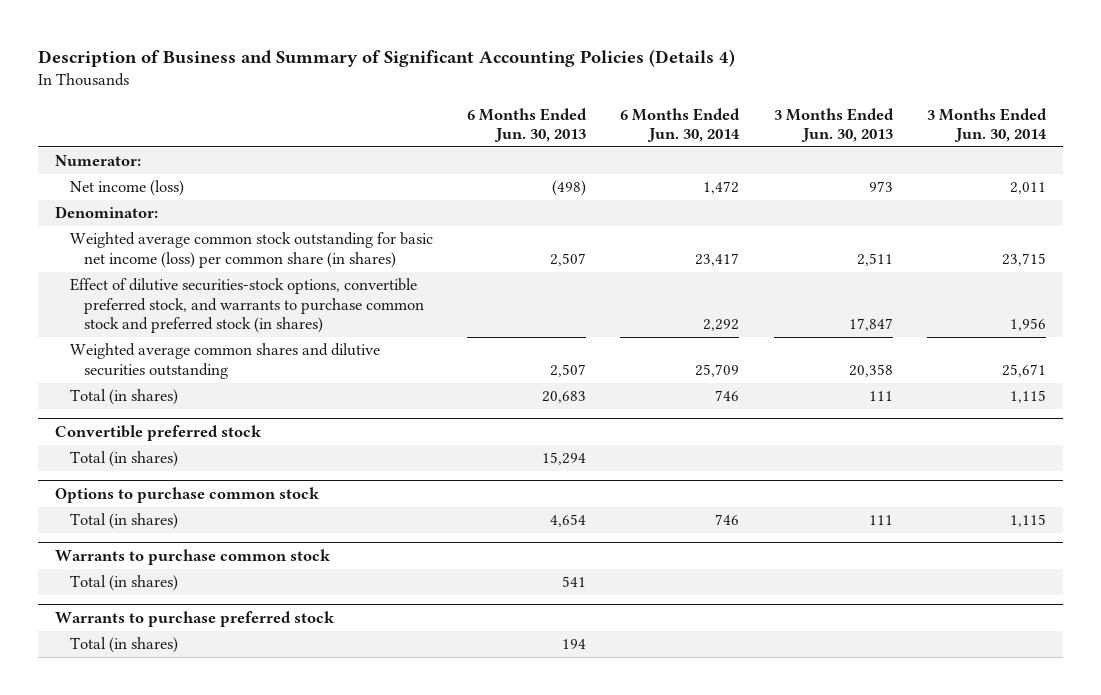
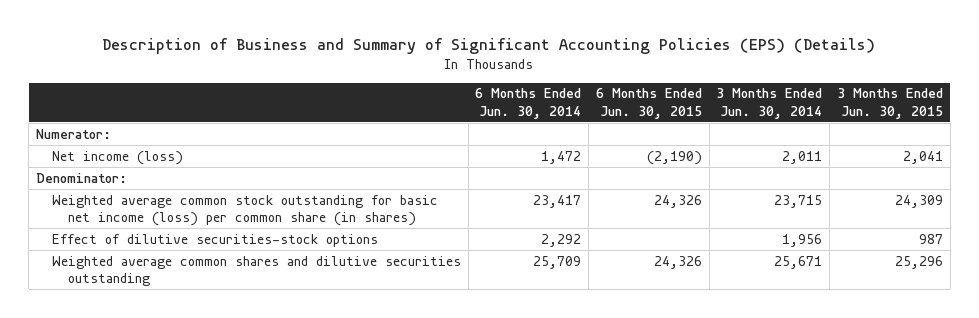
- Description of Business and Summary of Significant Accounting Policies (Details 4)
+ Description of Business and Summary of Significant Accounting Policies (EPS) (Details)
- | 6 Months Ended Jun. 30, 2013 | 6 Months Ended Jun. 30, 2014 | 3 Months Ended Jun. 30, 2013 | 3 Months Ended Jun. 30, 2014
+ | 6 Months Ended Jun. 30, 2014 | 6 Months Ended Jun. 30, 2015 | 3 Months Ended Jun. 30, 2014 | 3 Months Ended Jun. 30, 2015
- Effect of dilutive securities-stock options, convertible preferred stock, and warrants to purchase common stock and preferred stock (in shares) | | 2,292 | 17,847 | 1,956
+ Effect of dilutive securities-stock options | 2,292 | | 1,956 | 987
- Total (in shares) | 20,683 | 746 | 111 | 1,115
- Convertible preferred stock
- Total (in shares) | 15,294 | | |
- Options to purchase common stock
- Total (in shares) | 4,654 | 746 | 111 | 1,115
- Warrants to purchase common stock
- Total (in shares) | 541 | | |
- Warrants to purchase preferred stock
- Total (in shares) | 194 | | |

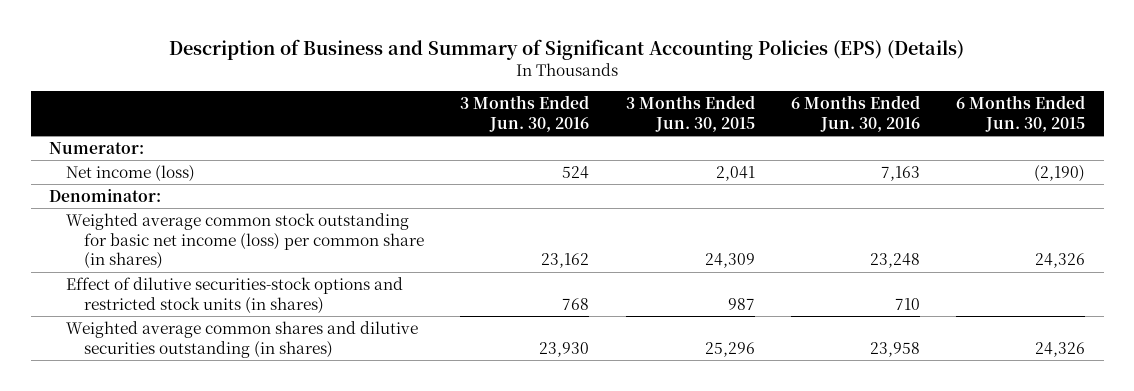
- | 6 Months Ended Jun. 30, 2014 | 6 Months Ended Jun. 30, 2015 | 3 Months Ended Jun. 30, 2014 | 3 Months Ended Jun. 30, 2015
+ | 3 Months Ended Jun. 30, 2016 | 3 Months Ended Jun. 30, 2015 | 6 Months Ended Jun. 30, 2016 | 6 Months Ended Jun. 30, 2015
- Effect of dilutive securities-stock options | 2,292 | | 1,956 | 987
- Weighted average common shares and dilutive securities outstanding | 25,709 | 24,326 | 25,671 | 25,296
+ Effect of dilutive securities-stock options and restricted stock units (in shares) | 768 | 987 | 710 |
+ Weighted average common shares and dilutive securities outstanding (in shares) | 23,930 | 25,296 | 23,958 | 24,326

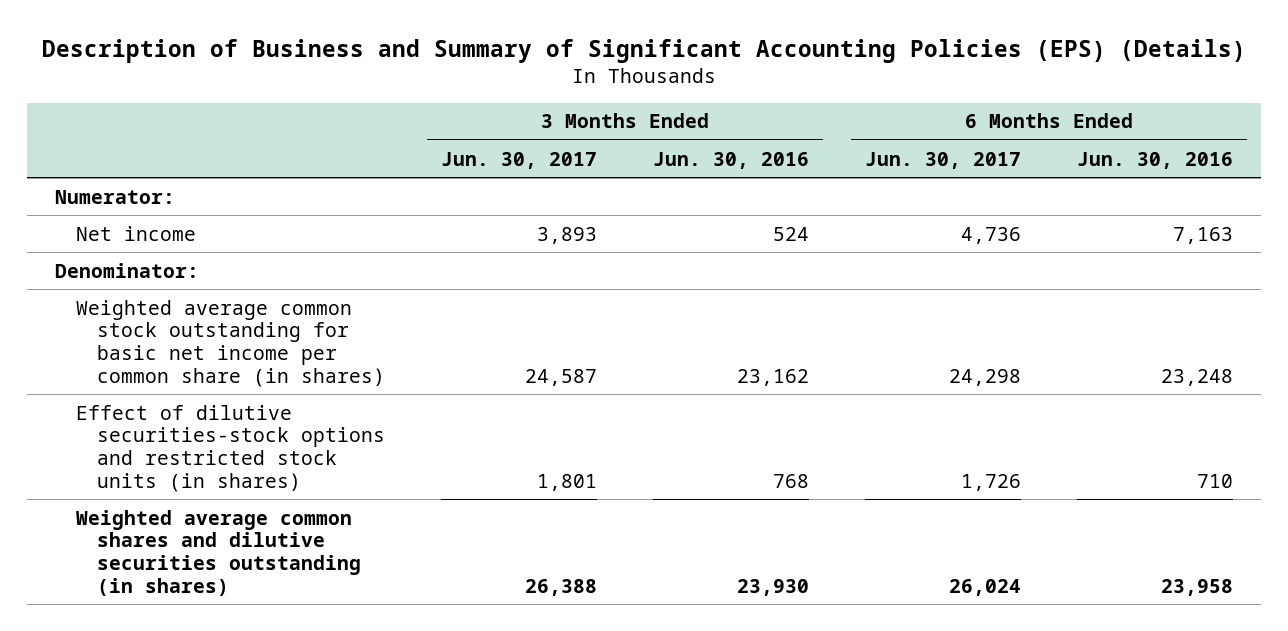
- | 3 Months Ended Jun. 30, 2016 | 3 Months Ended Jun. 30, 2015 | 6 Months Ended Jun. 30, 2016 | 6 Months Ended Jun. 30, 2015
+ | 3 Months Ended Jun. 30, 2017 | 3 Months Ended Jun. 30, 2016 | 6 Months Ended Jun. 30, 2017 | 6 Months Ended Jun. 30, 2016
- Net income (loss) | 524 | 2,041 | 7,163 | (2,190)
+ Net income | 3,893 | 524 | 4,736 | 7,163
- Weighted average common stock outstanding for basic net income (loss) per common share (in shares) | 23,162 | 24,309 | 23,248 | 24,326
+ Weighted average common stock outstanding for basic net income per common share (in shares) | 24,587 | 23,162 | 24,298 | 23,248

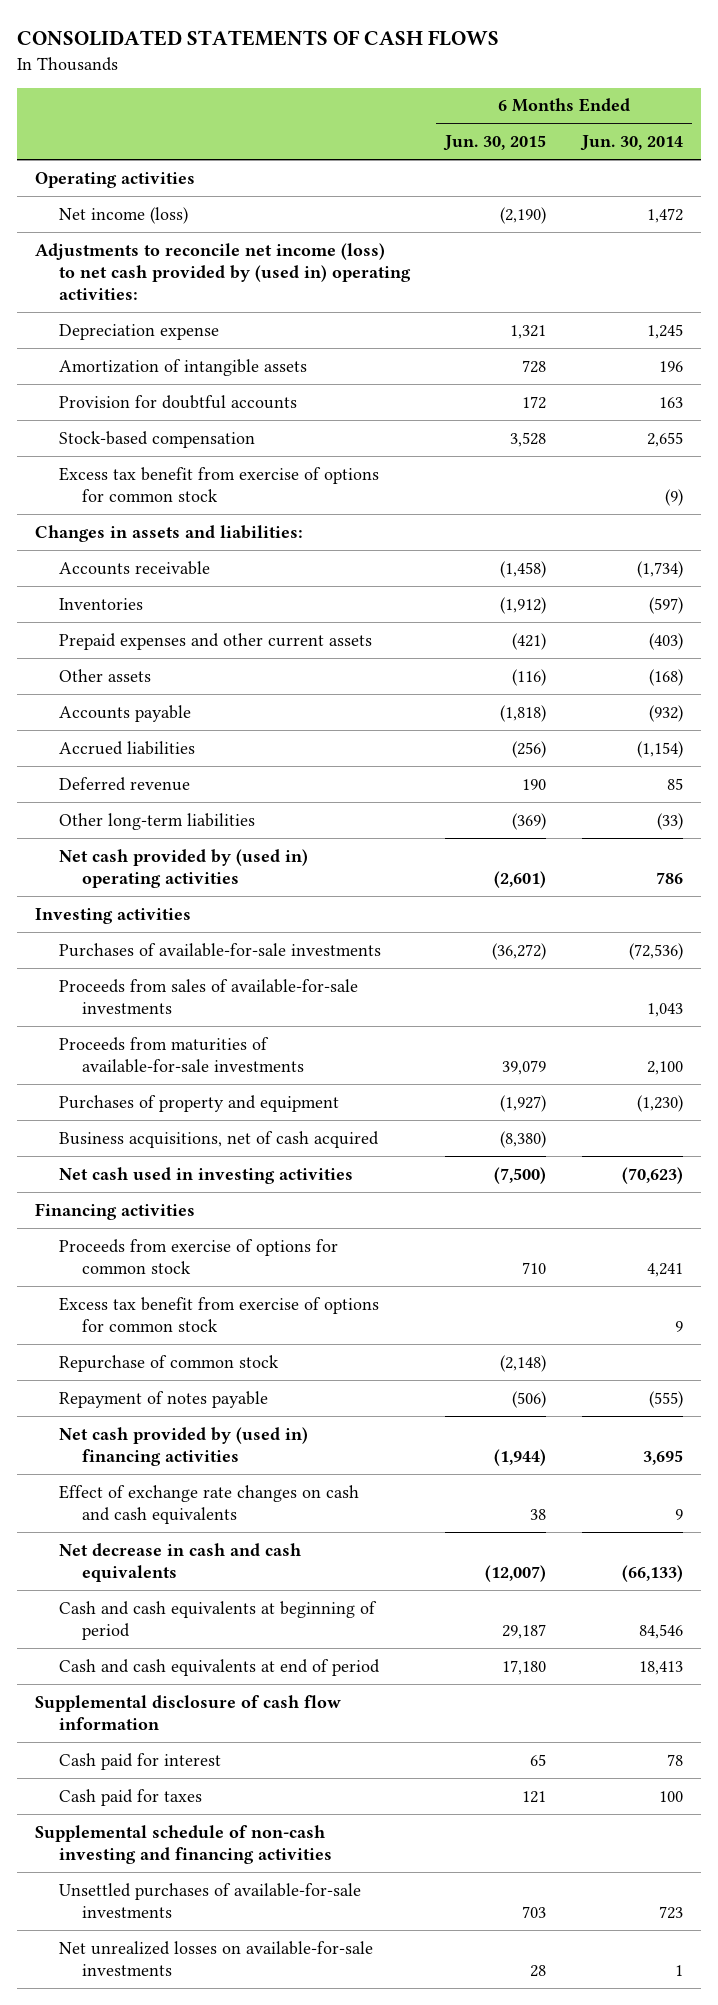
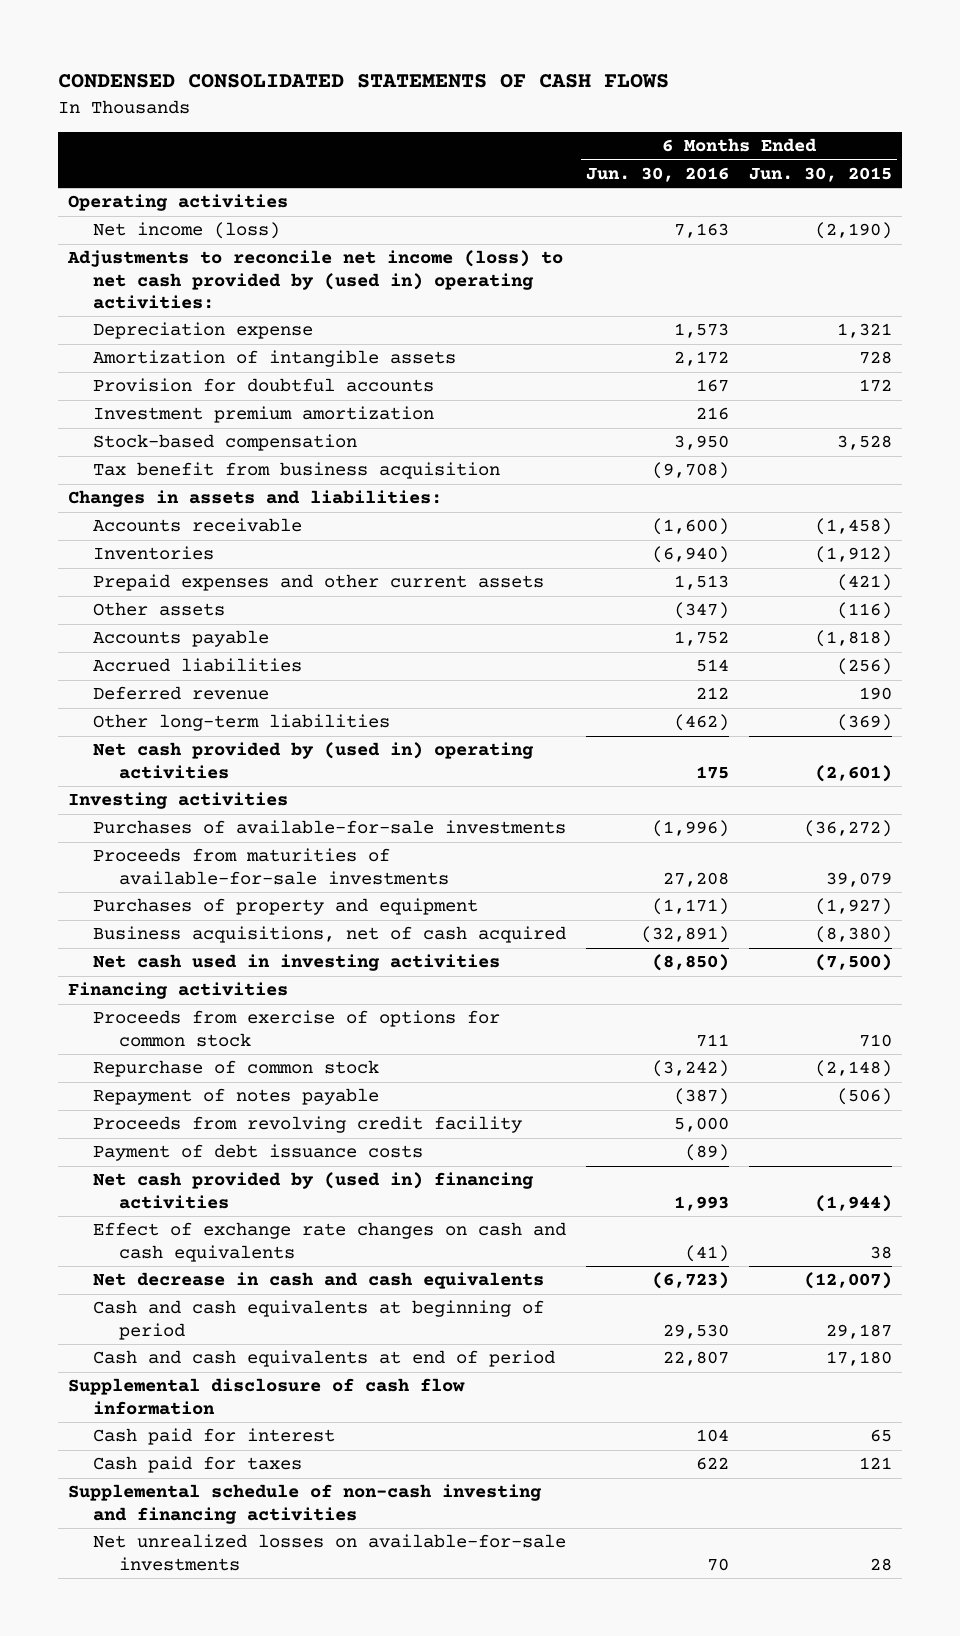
- CONSOLIDATED STATEMENTS OF CASH FLOWS
+ CONDENSED CONSOLIDATED STATEMENTS OF CASH FLOWS
- | 6 Months Ended Jun. 30, 2015 | 6 Months Ended Jun. 30, 2014
+ | 6 Months Ended Jun. 30, 2016 | 6 Months Ended Jun. 30, 2015
+ Investment premium amortization | 216 |
- Excess tax benefit from exercise of options for common stock | | (9)
+ Tax benefit from business acquisition | (9,708) |
- Proceeds from sales of available-for-sale investments | | 1,043
- Excess tax benefit from exercise of options for common stock | | 9
+ Proceeds from revolving credit facility | 5,000 |
+ Payment of debt issuance costs | (89) |
- Unsettled purchases of available-for-sale investments | 703 | 723

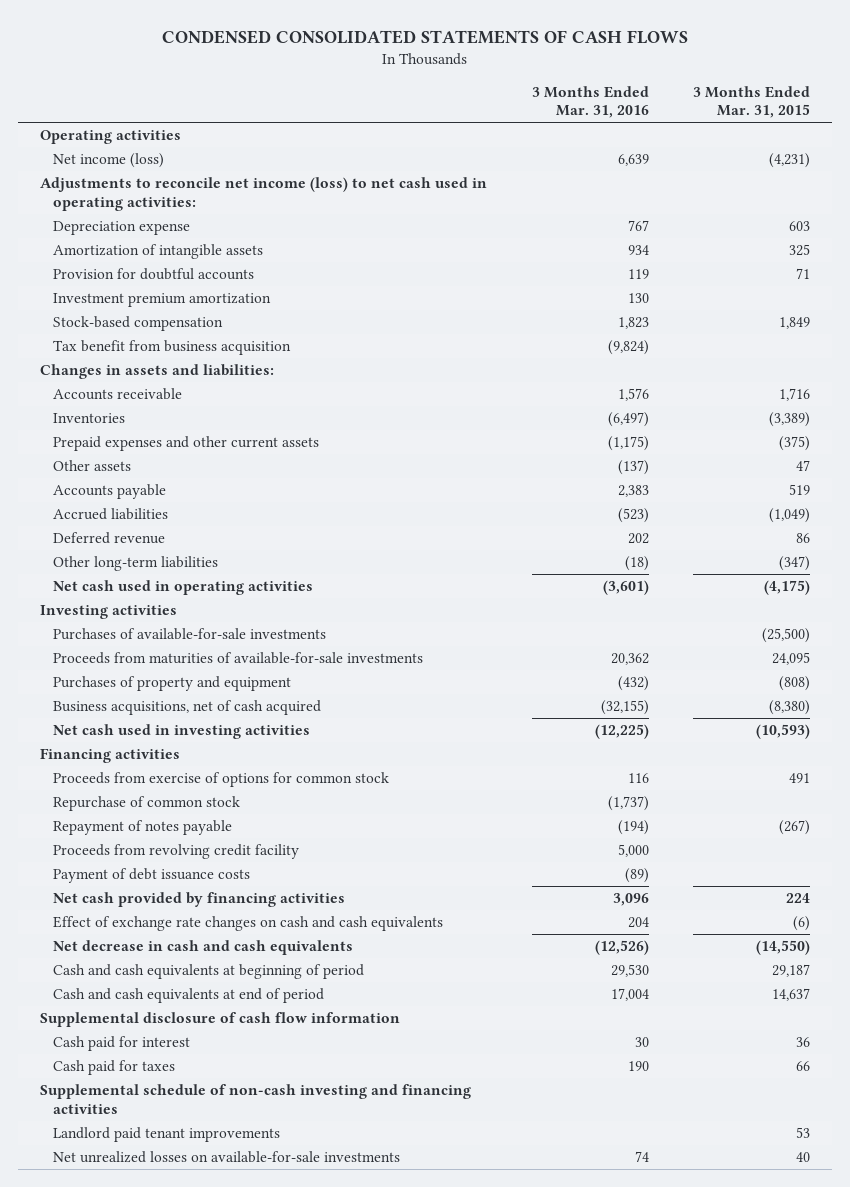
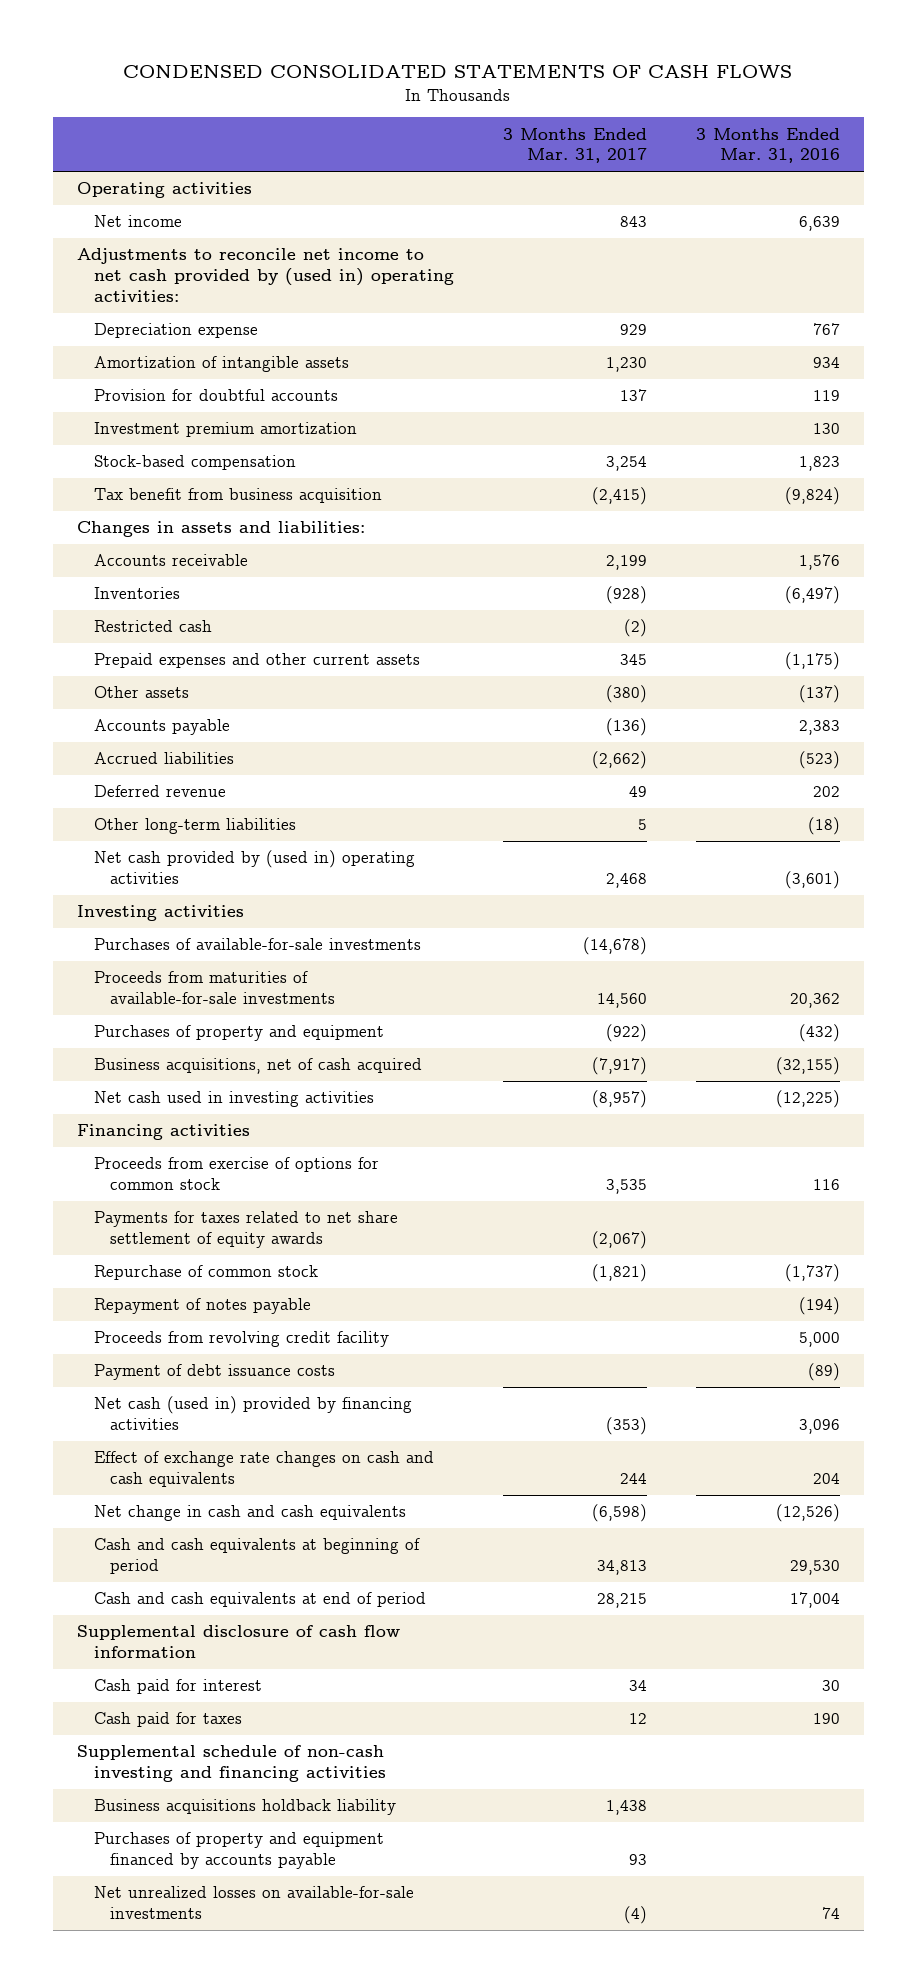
- | 3 Months Ended Mar. 31, 2016 | 3 Months Ended Mar. 31, 2015
+ | 3 Months Ended Mar. 31, 2017 | 3 Months Ended Mar. 31, 2016
- Net income (loss) | 6,639 | (4,231)
- Adjustments to reconcile net income (loss) to net cash used in operating activities:
+ Net income | 843 | 6,639
+ Adjustments to reconcile net income to net cash provided by (used in) operating activities:
+ Restricted cash | (2) |
- Net cash used in operating activities | (3,601) | (4,175)
+ Net cash provided by (used in) operating activities | 2,468 | (3,601)
+ Payments for taxes related to net share settlement of equity awards | (2,067) |
- Net cash provided by financing activities | 3,096 | 224
+ Net cash (used in) provided by financing activities | (353) | 3,096
- Net decrease in cash and cash equivalents | (12,526) | (14,550)
+ Net change in cash and cash equivalents | (6,598) | (12,526)
- Landlord paid tenant improvements | | 53
+ Business acquisitions holdback liability | 1,438 |
+ Purchases of property and equipment financed by accounts payable | 93 |

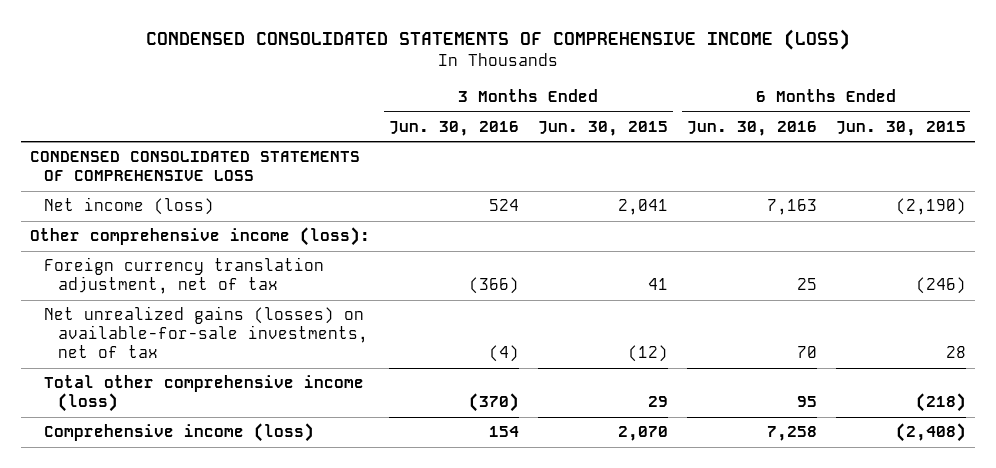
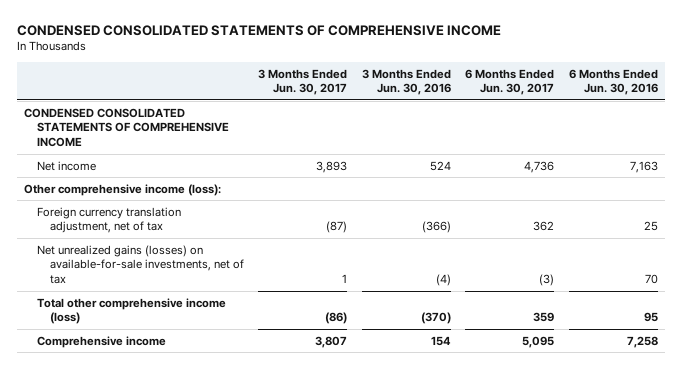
- CONDENSED CONSOLIDATED STATEMENTS OF COMPREHENSIVE INCOME (LOSS)
+ CONDENSED CONSOLIDATED STATEMENTS OF COMPREHENSIVE INCOME
- | 3 Months Ended Jun. 30, 2016 | 3 Months Ended Jun. 30, 2015 | 6 Months Ended Jun. 30, 2016 | 6 Months Ended Jun. 30, 2015
+ | 3 Months Ended Jun. 30, 2017 | 3 Months Ended Jun. 30, 2016 | 6 Months Ended Jun. 30, 2017 | 6 Months Ended Jun. 30, 2016
- CONDENSED CONSOLIDATED STATEMENTS OF COMPREHENSIVE LOSS
- Net income (loss) | 524 | 2,041 | 7,163 | (2,190)
+ CONDENSED CONSOLIDATED STATEMENTS OF COMPREHENSIVE INCOME
+ Net income | 3,893 | 524 | 4,736 | 7,163
- Comprehensive income (loss) | 154 | 2,070 | 7,258 | (2,408)
+ Comprehensive income | 3,807 | 154 | 5,095 | 7,258

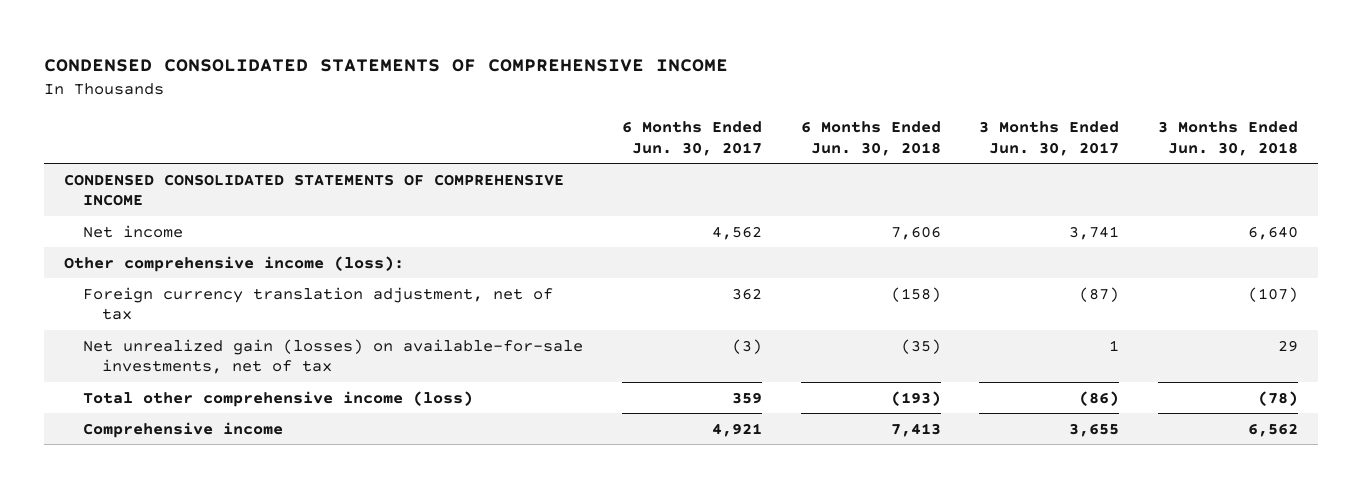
- | 3 Months Ended Jun. 30, 2017 | 3 Months Ended Jun. 30, 2016 | 6 Months Ended Jun. 30, 2017 | 6 Months Ended Jun. 30, 2016
+ | 6 Months Ended Jun. 30, 2017 | 6 Months Ended Jun. 30, 2018 | 3 Months Ended Jun. 30, 2017 | 3 Months Ended Jun. 30, 2018
- Net income | 3,893 | 524 | 4,736 | 7,163
+ Net income | 4,562 | 7,606 | 3,741 | 6,640
- Net unrealized gains (losses) on available-for-sale investments, net of tax | 1 | (4) | (3) | 70
+ Net unrealized gain (losses) on available-for-sale investments, net of tax | (3) | (35) | 1 | 29
- Comprehensive income | 3,807 | 154 | 5,095 | 7,258
+ Comprehensive income | 4,921 | 7,413 | 3,655 | 6,562

